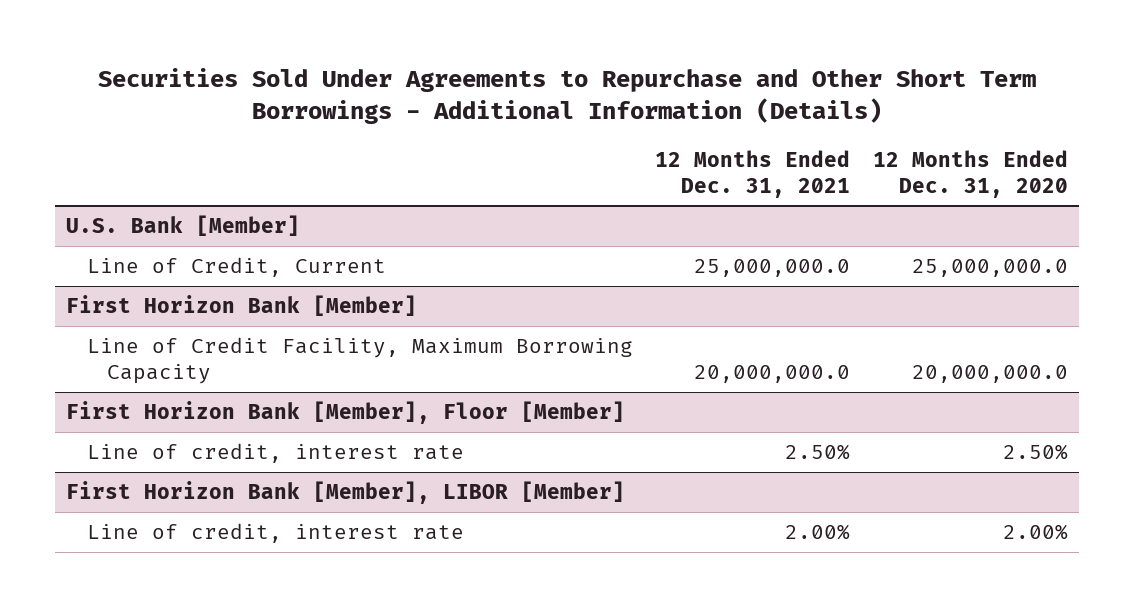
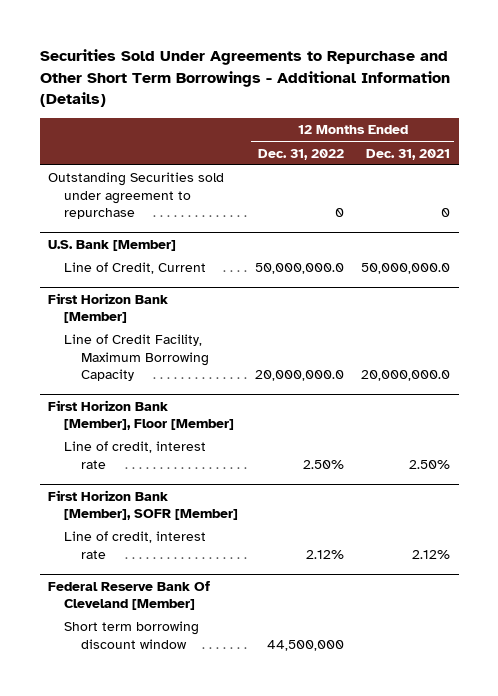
- | 12 Months Ended Dec. 31, 2021 | 12 Months Ended Dec. 31, 2020
+ | 12 Months Ended Dec. 31, 2022 | 12 Months Ended Dec. 31, 2021
+ Outstanding Securities sold under agreement to repurchase | 0 | 0
@ U.S. Bank [Member]
- Line of Credit, Current | 25,000,000.0 | 25,000,000.0
+ Line of Credit, Current | 50,000,000.0 | 50,000,000.0
- First Horizon Bank [Member], LIBOR [Member]
- Line of credit, interest rate | 2.00% | 2.00%
+ First Horizon Bank [Member], SOFR [Member]
+ Line of credit, interest rate | 2.12% | 2.12%
+ Federal Reserve Bank Of Cleveland [Member]
+ Short term borrowing discount window | 44,500,000 |

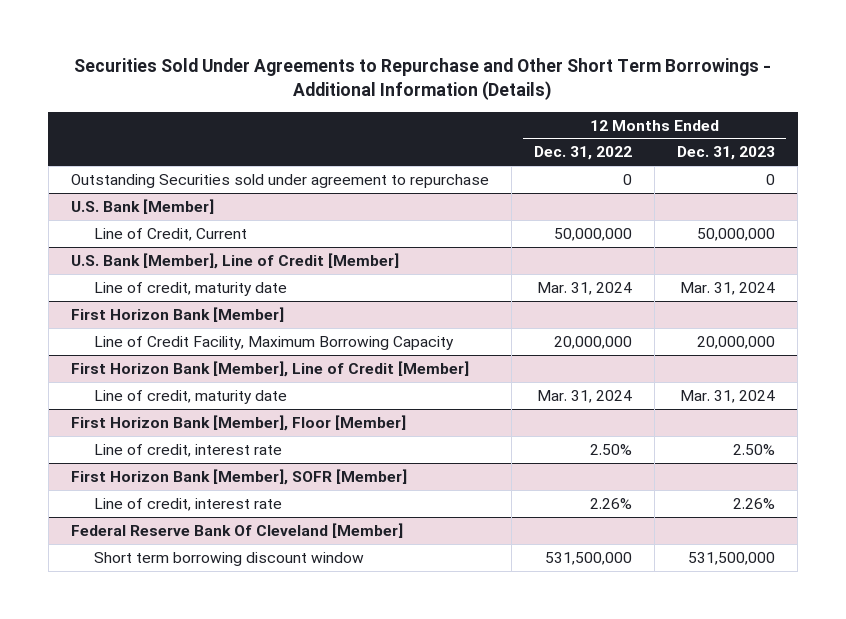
- | 12 Months Ended Dec. 31, 2022 | 12 Months Ended Dec. 31, 2021
+ | 12 Months Ended Dec. 31, 2022 | 12 Months Ended Dec. 31, 2023
@ U.S. Bank [Member]
- Line of Credit, Current | 50,000,000.0 | 50,000,000.0
+ Line of Credit, Current | 50,000,000 | 50,000,000
+ U.S. Bank [Member], Line of Credit [Member]
+ Line of credit, maturity date | Mar. 31, 2024 | Mar. 31, 2024
@ First Horizon Bank [Member]
- Line of Credit Facility, Maximum Borrowing Capacity | 20,000,000.0 | 20,000,000.0
+ Line of Credit Facility, Maximum Borrowing Capacity | 20,000,000 | 20,000,000
+ First Horizon Bank [Member], Line of Credit [Member]
+ Line of credit, maturity date | Mar. 31, 2024 | Mar. 31, 2024
@ First Horizon Bank [Member], SOFR [Member]
- Line of credit, interest rate | 2.12% | 2.12%
+ Line of credit, interest rate | 2.26% | 2.26%
@ Federal Reserve Bank Of Cleveland [Member]
- Short term borrowing discount window | 44,500,000 |
+ Short term borrowing discount window | 531,500,000 | 531,500,000

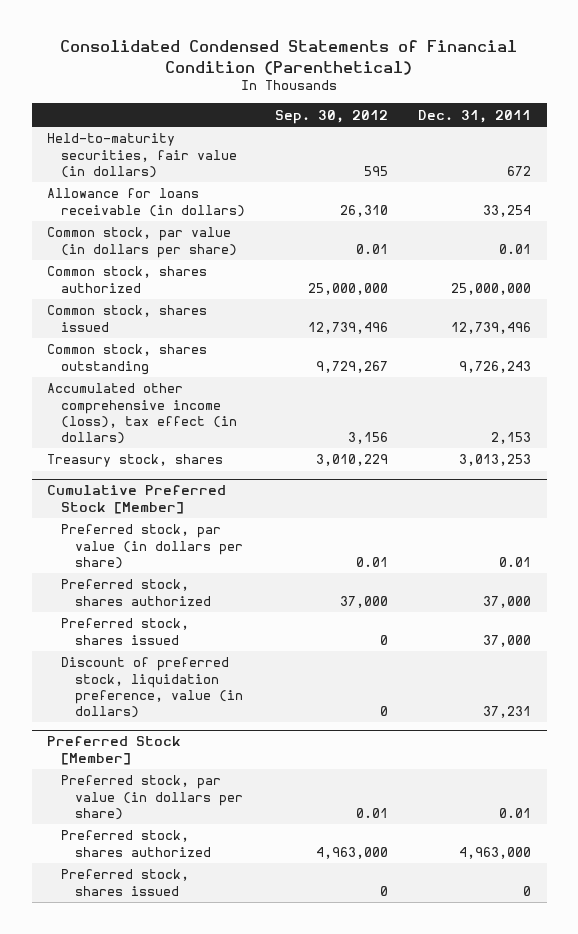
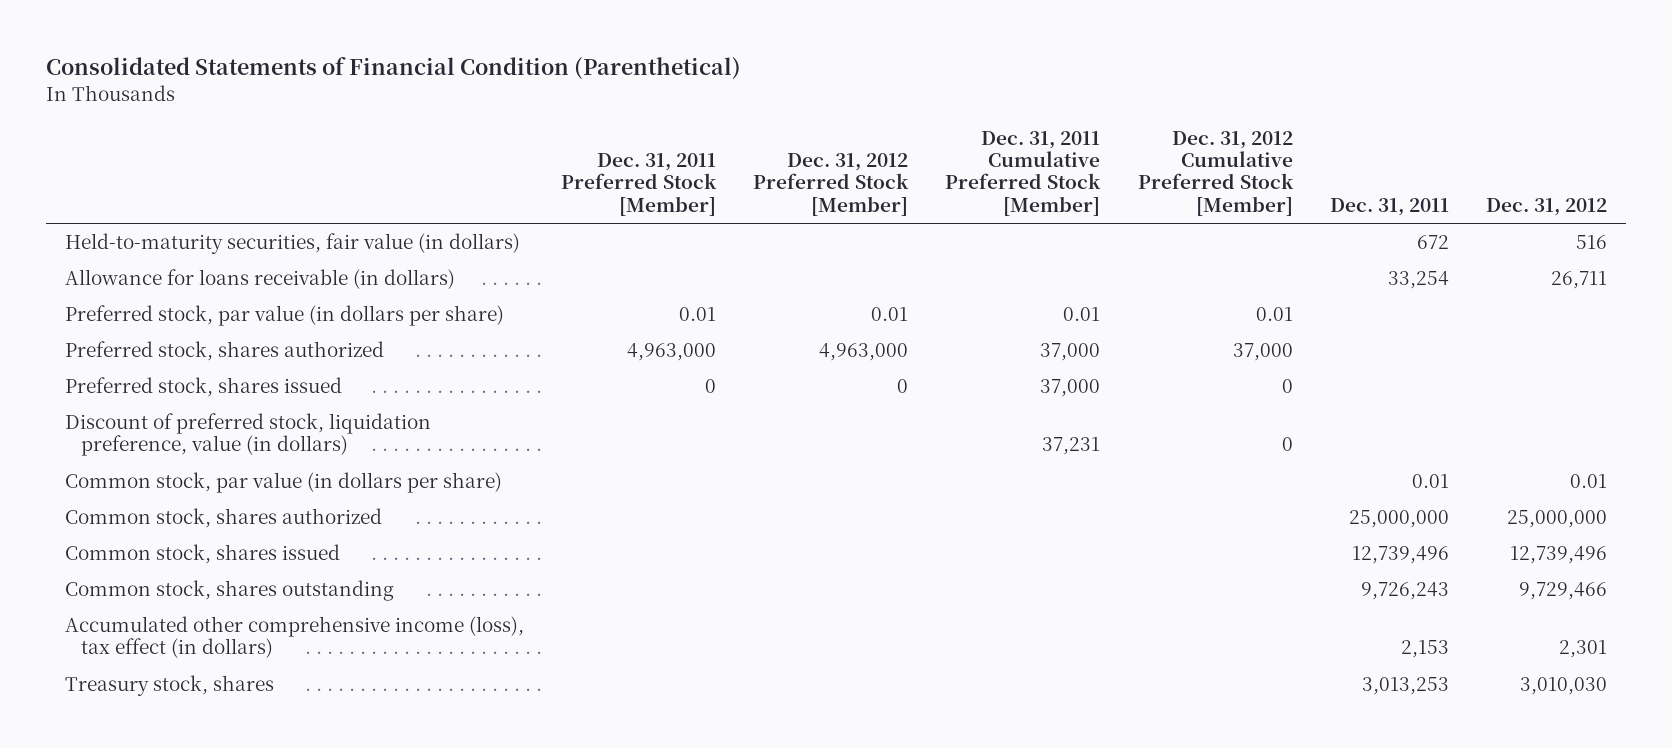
- Consolidated Condensed Statements of Financial Condition (Parenthetical)
+ Consolidated Statements of Financial Condition (Parenthetical)
- | Sep. 30, 2012 | Dec. 31, 2011
+ | Dec. 31, 2011 Preferred Stock [Member] | Dec. 31, 2012 Preferred Stock [Member] | Dec. 31, 2011 Cumulative Preferred Stock [Member] | Dec. 31, 2012 Cumulative Preferred Stock [Member] | Dec. 31, 2011 | Dec. 31, 2012
+ Preferred stock, par value (in dollars per share) | 0.01 | 0.01 | 0.01 | 0.01 | |
+ Preferred stock, shares authorized | 4,963,000 | 4,963,000 | 37,000 | 37,000 | |
+ Preferred stock, shares issued | 0 | 0 | 37,000 | 0 | |
+ Discount of preferred stock, liquidation preference, value (in dollars) | | | 37,231 | 0 | |
- Cumulative Preferred Stock [Member]
- Preferred stock, par value (in dollars per share) | 0.01 | 0.01
- Preferred stock, shares authorized | 37,000 | 37,000
- Preferred stock, shares issued | 0 | 37,000
- Discount of preferred stock, liquidation preference, value (in dollars) | 0 | 37,231
- Preferred Stock [Member]
- Preferred stock, par value (in dollars per share) | 0.01 | 0.01
- Preferred stock, shares authorized | 4,963,000 | 4,963,000
- Preferred stock, shares issued | 0 | 0

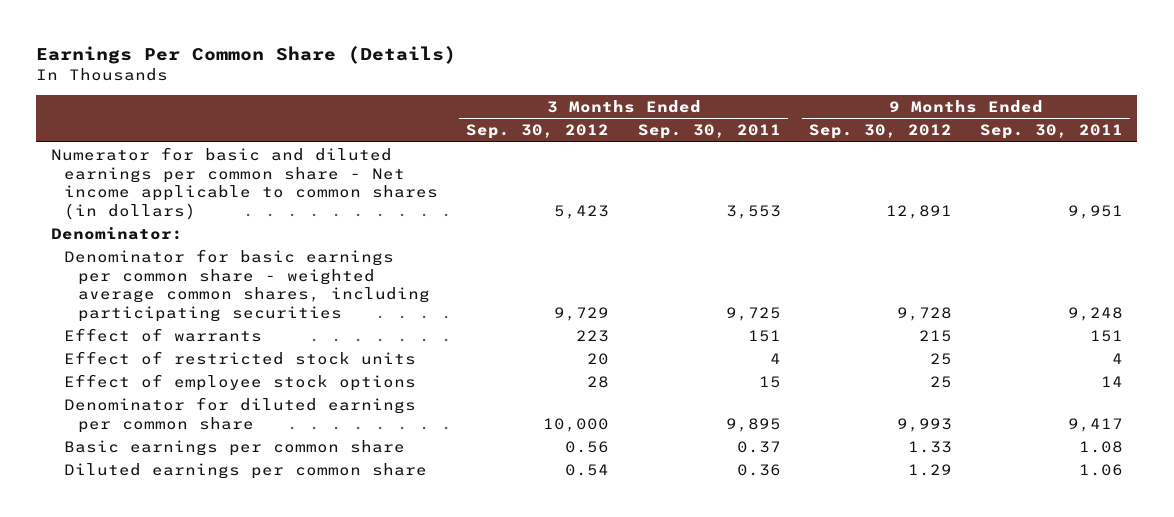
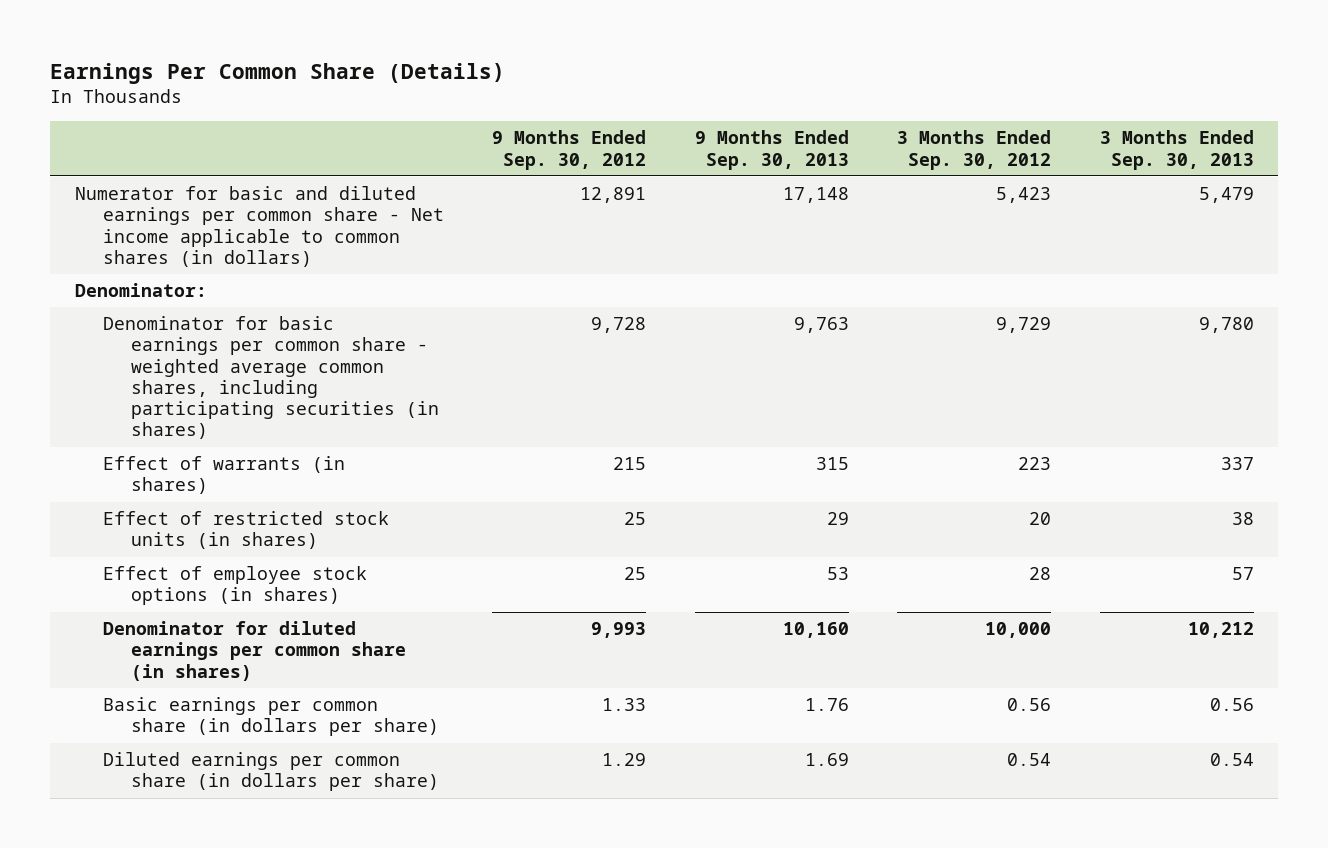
- | 3 Months Ended Sep. 30, 2012 | 3 Months Ended Sep. 30, 2011 | 9 Months Ended Sep. 30, 2012 | 9 Months Ended Sep. 30, 2011
+ | 9 Months Ended Sep. 30, 2012 | 9 Months Ended Sep. 30, 2013 | 3 Months Ended Sep. 30, 2012 | 3 Months Ended Sep. 30, 2013
- Denominator for basic earnings per common share - weighted average common shares, including participating securities | 9,729 | 9,725 | 9,728 | 9,248
- Effect of warrants | 223 | 151 | 215 | 151
- Effect of restricted stock units | 20 | 4 | 25 | 4
- Effect of employee stock options | 28 | 15 | 25 | 14
- Denominator for diluted earnings per common share | 10,000 | 9,895 | 9,993 | 9,417
- Basic earnings per common share | 0.56 | 0.37 | 1.33 | 1.08
- Diluted earnings per common share | 0.54 | 0.36 | 1.29 | 1.06
+ Denominator for basic earnings per common share - weighted average common shares, including participating securities (in shares) | 9,728 | 9,763 | 9,729 | 9,780
+ Effect of warrants (in shares) | 215 | 315 | 223 | 337
+ Effect of restricted stock units (in shares) | 25 | 29 | 20 | 38
+ Effect of employee stock options (in shares) | 25 | 53 | 28 | 57
+ Denominator for diluted earnings per common share (in shares) | 9,993 | 10,160 | 10,000 | 10,212
+ Basic earnings per common share (in dollars per share) | 1.33 | 1.76 | 0.56 | 0.56
+ Diluted earnings per common share (in dollars per share) | 1.29 | 1.69 | 0.54 | 0.54

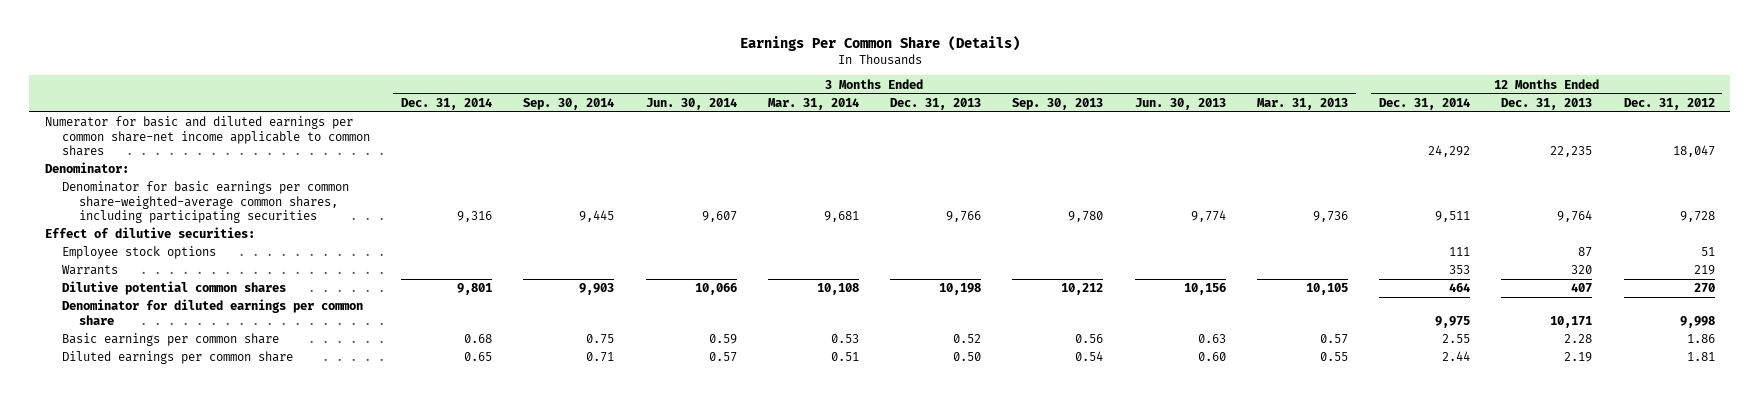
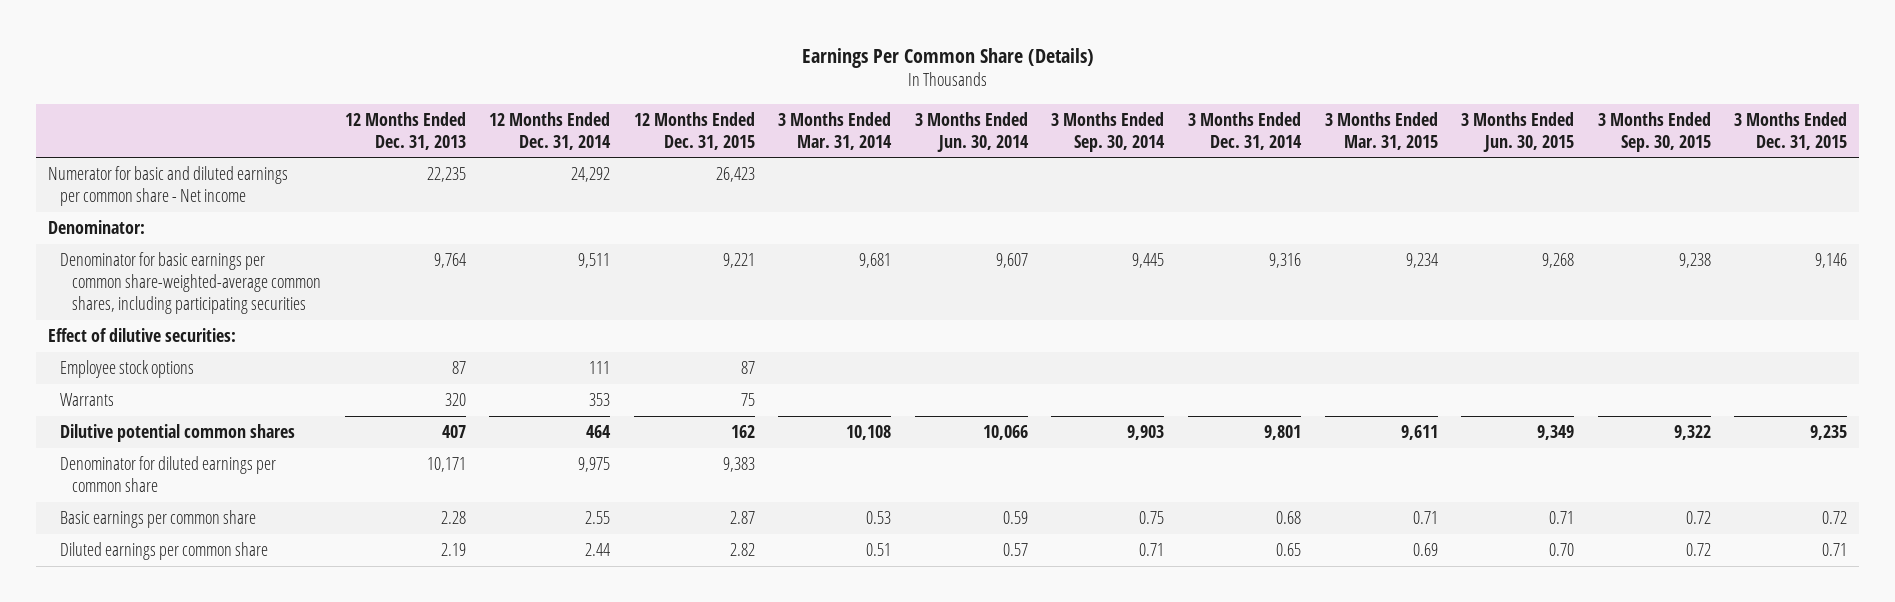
- | 3 Months Ended Dec. 31, 2014 | 3 Months Ended Sep. 30, 2014 | 3 Months Ended Jun. 30, 2014 | 3 Months Ended Mar. 31, 2014 | 3 Months Ended Dec. 31, 2013 | 3 Months Ended Sep. 30, 2013 | 3 Months Ended Jun. 30, 2013 | 3 Months Ended Mar. 31, 2013 | 12 Months Ended Dec. 31, 2014 | 12 Months Ended Dec. 31, 2013 | 12 Months Ended Dec. 31, 2012
+ | 12 Months Ended Dec. 31, 2013 | 12 Months Ended Dec. 31, 2014 | 12 Months Ended Dec. 31, 2015 | 3 Months Ended Mar. 31, 2014 | 3 Months Ended Jun. 30, 2014 | 3 Months Ended Sep. 30, 2014 | 3 Months Ended Dec. 31, 2014 | 3 Months Ended Mar. 31, 2015 | 3 Months Ended Jun. 30, 2015 | 3 Months Ended Sep. 30, 2015 | 3 Months Ended Dec. 31, 2015
- Numerator for basic and diluted earnings per common share-net income applicable to common shares | | | | | | | | | 24,292 | 22,235 | 18,047
+ Numerator for basic and diluted earnings per common share - Net income | 22,235 | 24,292 | 26,423 | | | | | | | |

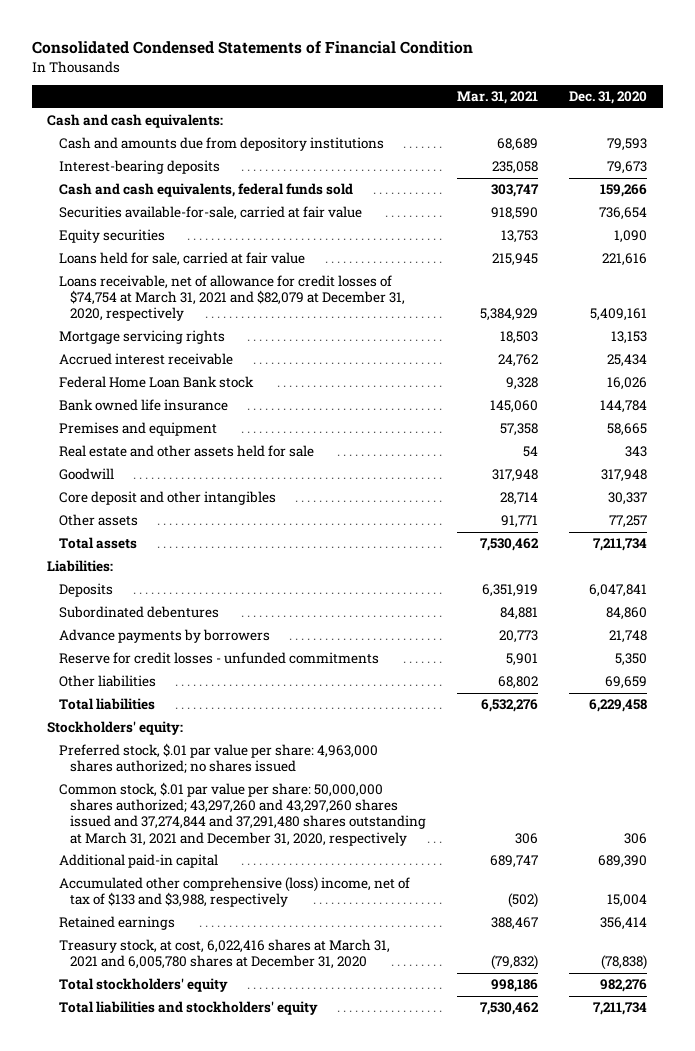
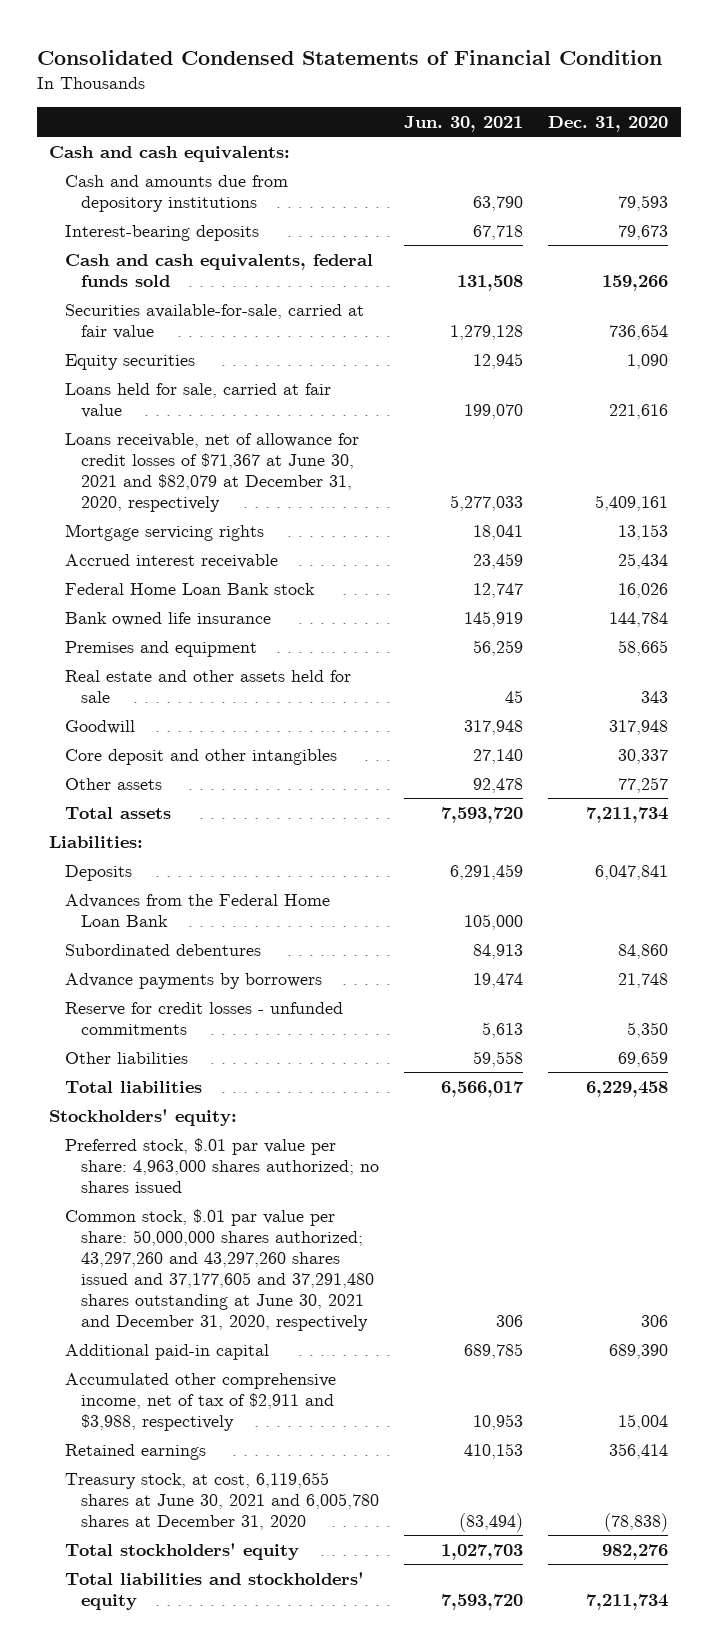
- | Mar. 31, 2021 | Dec. 31, 2020
+ | Jun. 30, 2021 | Dec. 31, 2020
- Loans receivable, net of allowance for credit losses of $74,754 at March 31, 2021 and $82,079 at December 31, 2020, respectively | 5,384,929 | 5,409,161
+ Loans receivable, net of allowance for credit losses of $71,367 at June 30, 2021 and $82,079 at December 31, 2020, respectively | 5,277,033 | 5,409,161
+ Advances from the Federal Home Loan Bank | 105,000 |
- Common stock, $.01 par value per share: 50,000,000 shares authorized; 43,297,260 and 43,297,260 shares issued and 37,274,844 and 37,291,480 shares outstanding at March 31, 2021 and December 31, 2020, respectively | 306 | 306
+ Common stock, $.01 par value per share: 50,000,000 shares authorized; 43,297,260 and 43,297,260 shares issued and 37,177,605 and 37,291,480 shares outstanding at June 30, 2021 and December 31, 2020, respectively | 306 | 306
- Accumulated other comprehensive (loss) income, net of tax of $133 and $3,988, respectively | (502) | 15,004
+ Accumulated other comprehensive income, net of tax of $2,911 and $3,988, respectively | 10,953 | 15,004
- Treasury stock, at cost, 6,022,416 shares at March 31, 2021 and 6,005,780 shares at December 31, 2020 | (79,832) | (78,838)
+ Treasury stock, at cost, 6,119,655 shares at June 30, 2021 and 6,005,780 shares at December 31, 2020 | (83,494) | (78,838)

